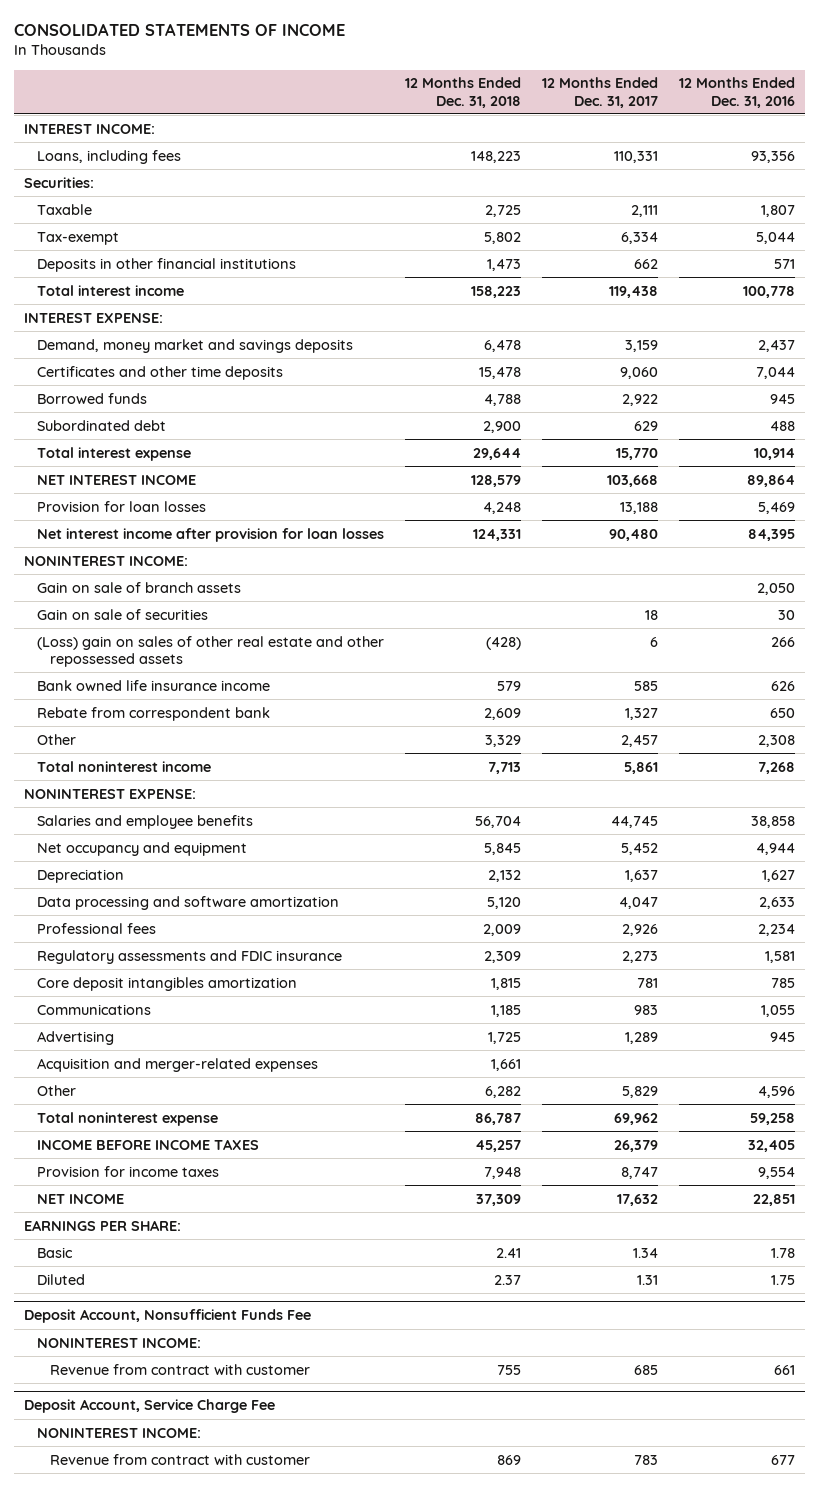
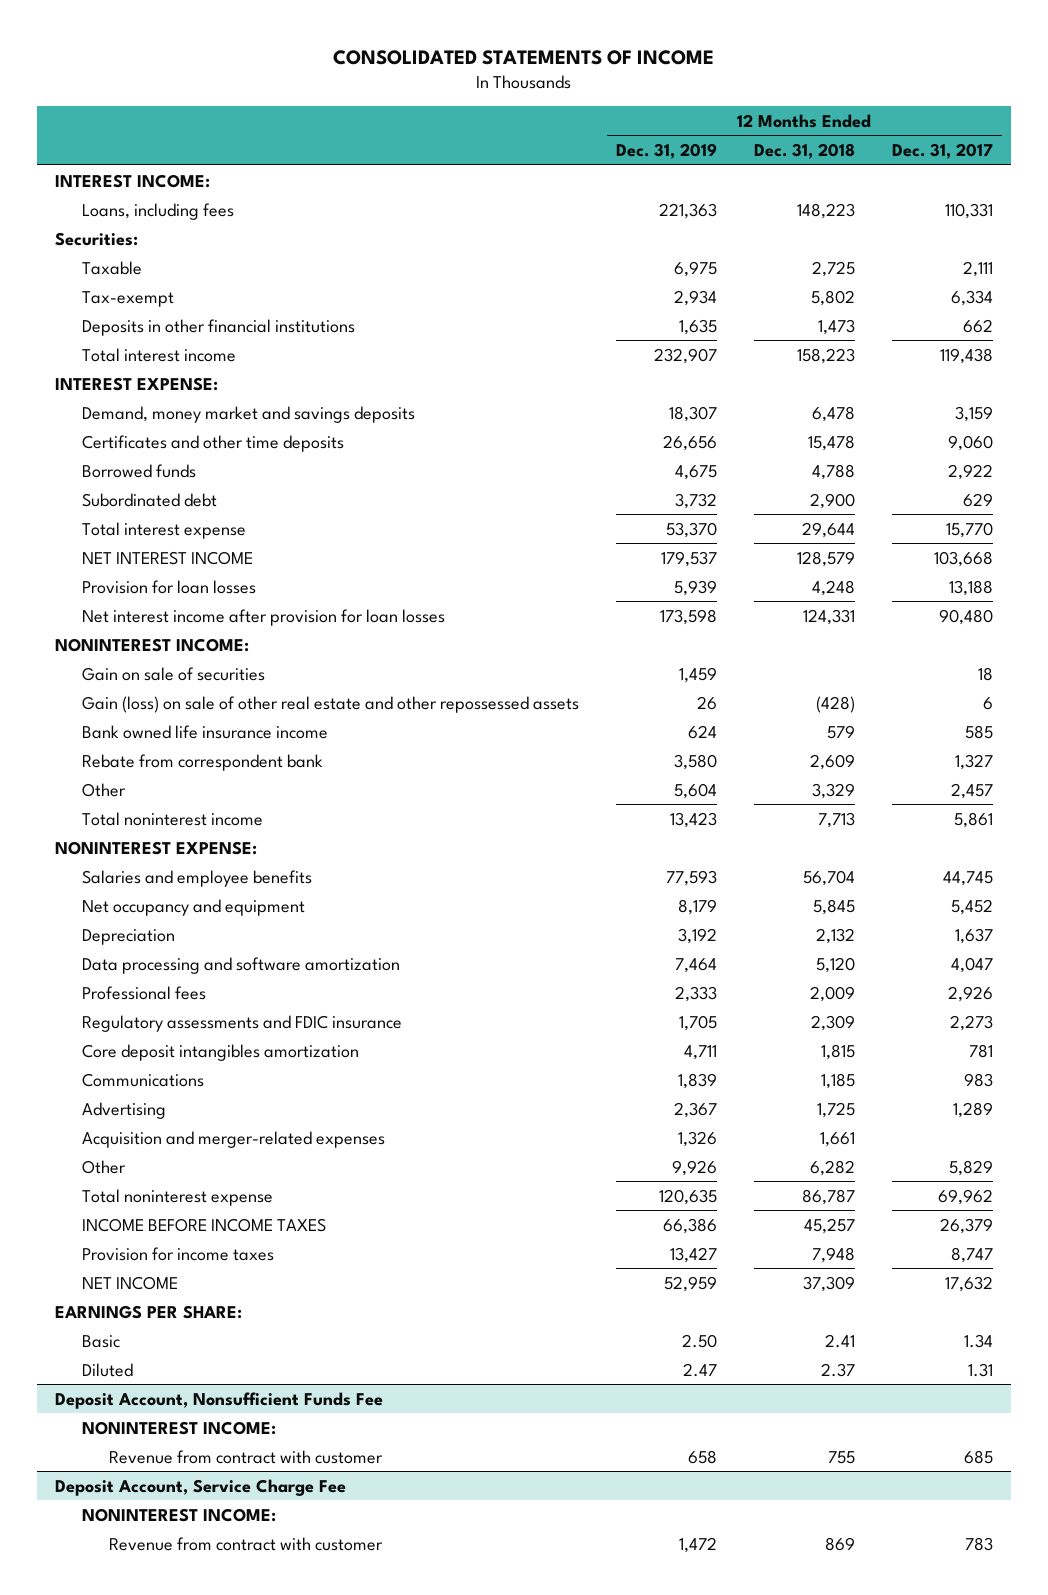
- | 12 Months Ended Dec. 31, 2018 | 12 Months Ended Dec. 31, 2017 | 12 Months Ended Dec. 31, 2016
+ | 12 Months Ended Dec. 31, 2019 | 12 Months Ended Dec. 31, 2018 | 12 Months Ended Dec. 31, 2017
- Gain on sale of branch assets | | | 2,050
- (Loss) gain on sales of other real estate and other repossessed assets | (428) | 6 | 266
+ Gain (loss) on sale of other real estate and other repossessed assets | 26 | (428) | 6

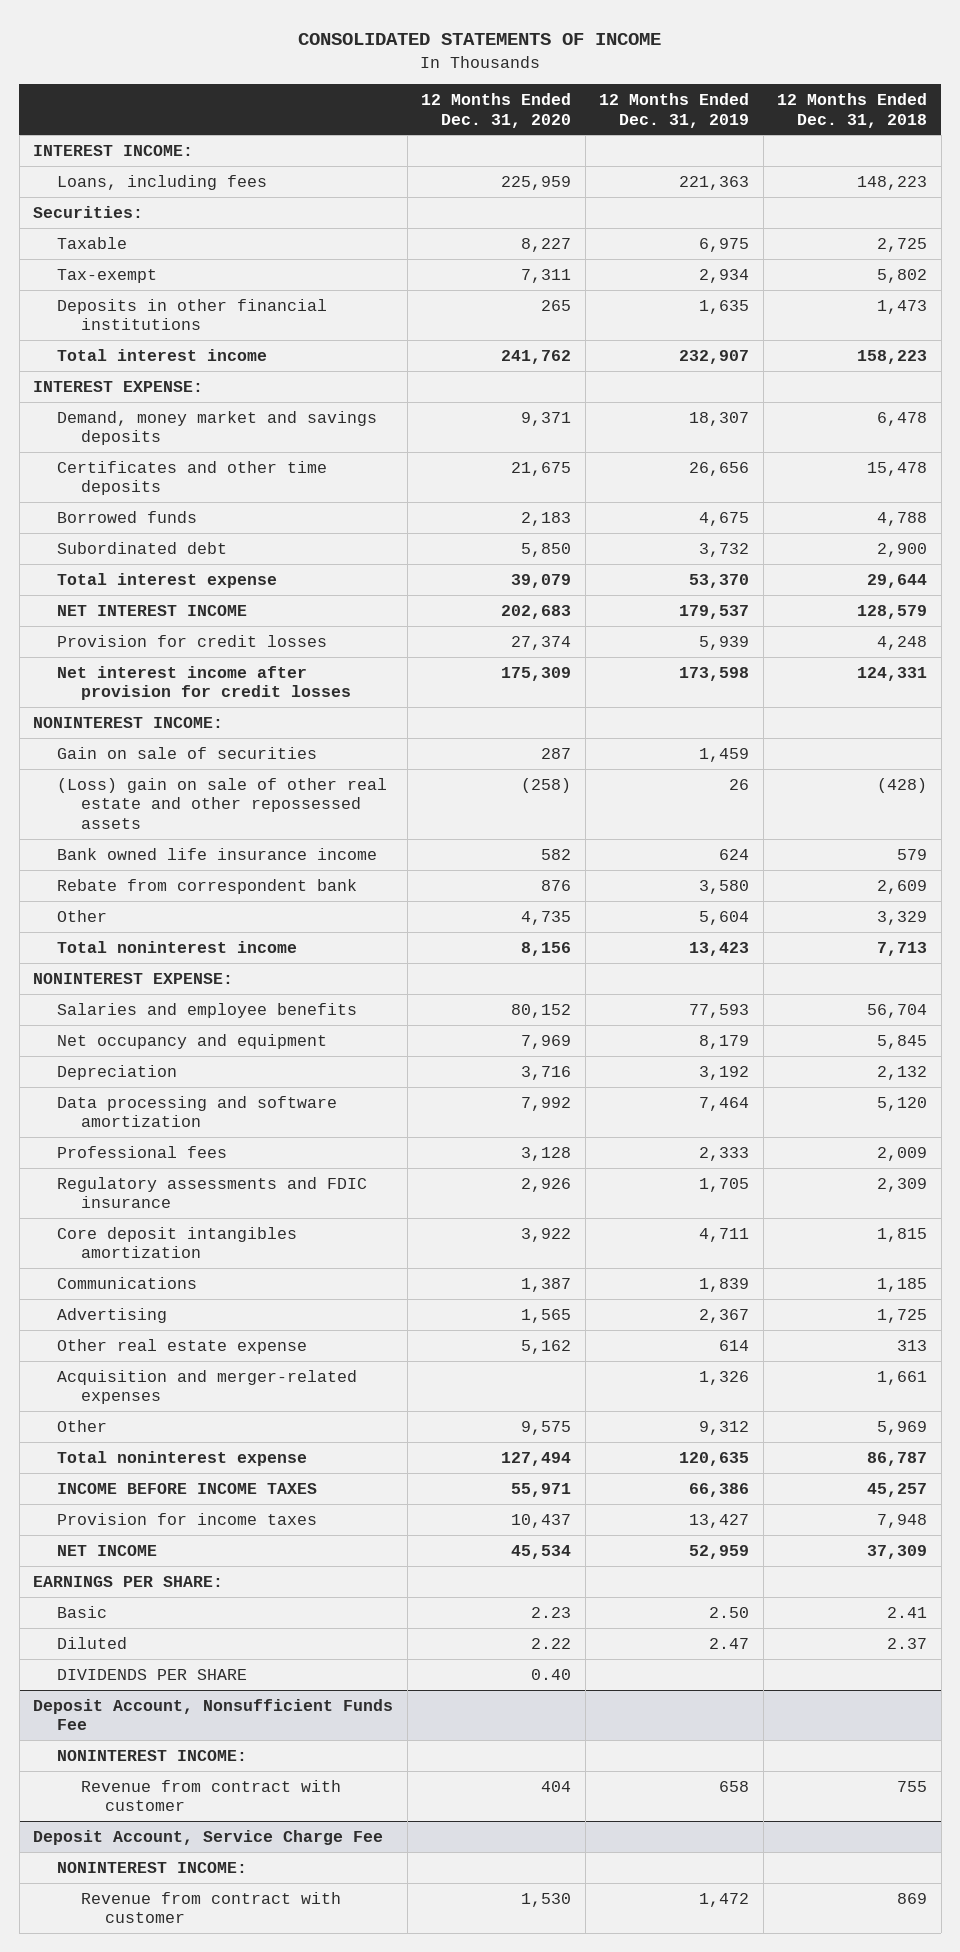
- | 12 Months Ended Dec. 31, 2019 | 12 Months Ended Dec. 31, 2018 | 12 Months Ended Dec. 31, 2017
+ | 12 Months Ended Dec. 31, 2020 | 12 Months Ended Dec. 31, 2019 | 12 Months Ended Dec. 31, 2018
- Provision for loan losses | 5,939 | 4,248 | 13,188
- Net interest income after provision for loan losses | 173,598 | 124,331 | 90,480
+ Provision for credit losses | 27,374 | 5,939 | 4,248
+ Net interest income after provision for credit losses | 175,309 | 173,598 | 124,331
- Gain (loss) on sale of other real estate and other repossessed assets | 26 | (428) | 6
+ (Loss) gain on sale of other real estate and other repossessed assets | (258) | 26 | (428)
+ Other real estate expense | 5,162 | 614 | 313
- Other | 9,926 | 6,282 | 5,829
+ Other | 9,575 | 9,312 | 5,969
+ DIVIDENDS PER SHARE | 0.40 | |

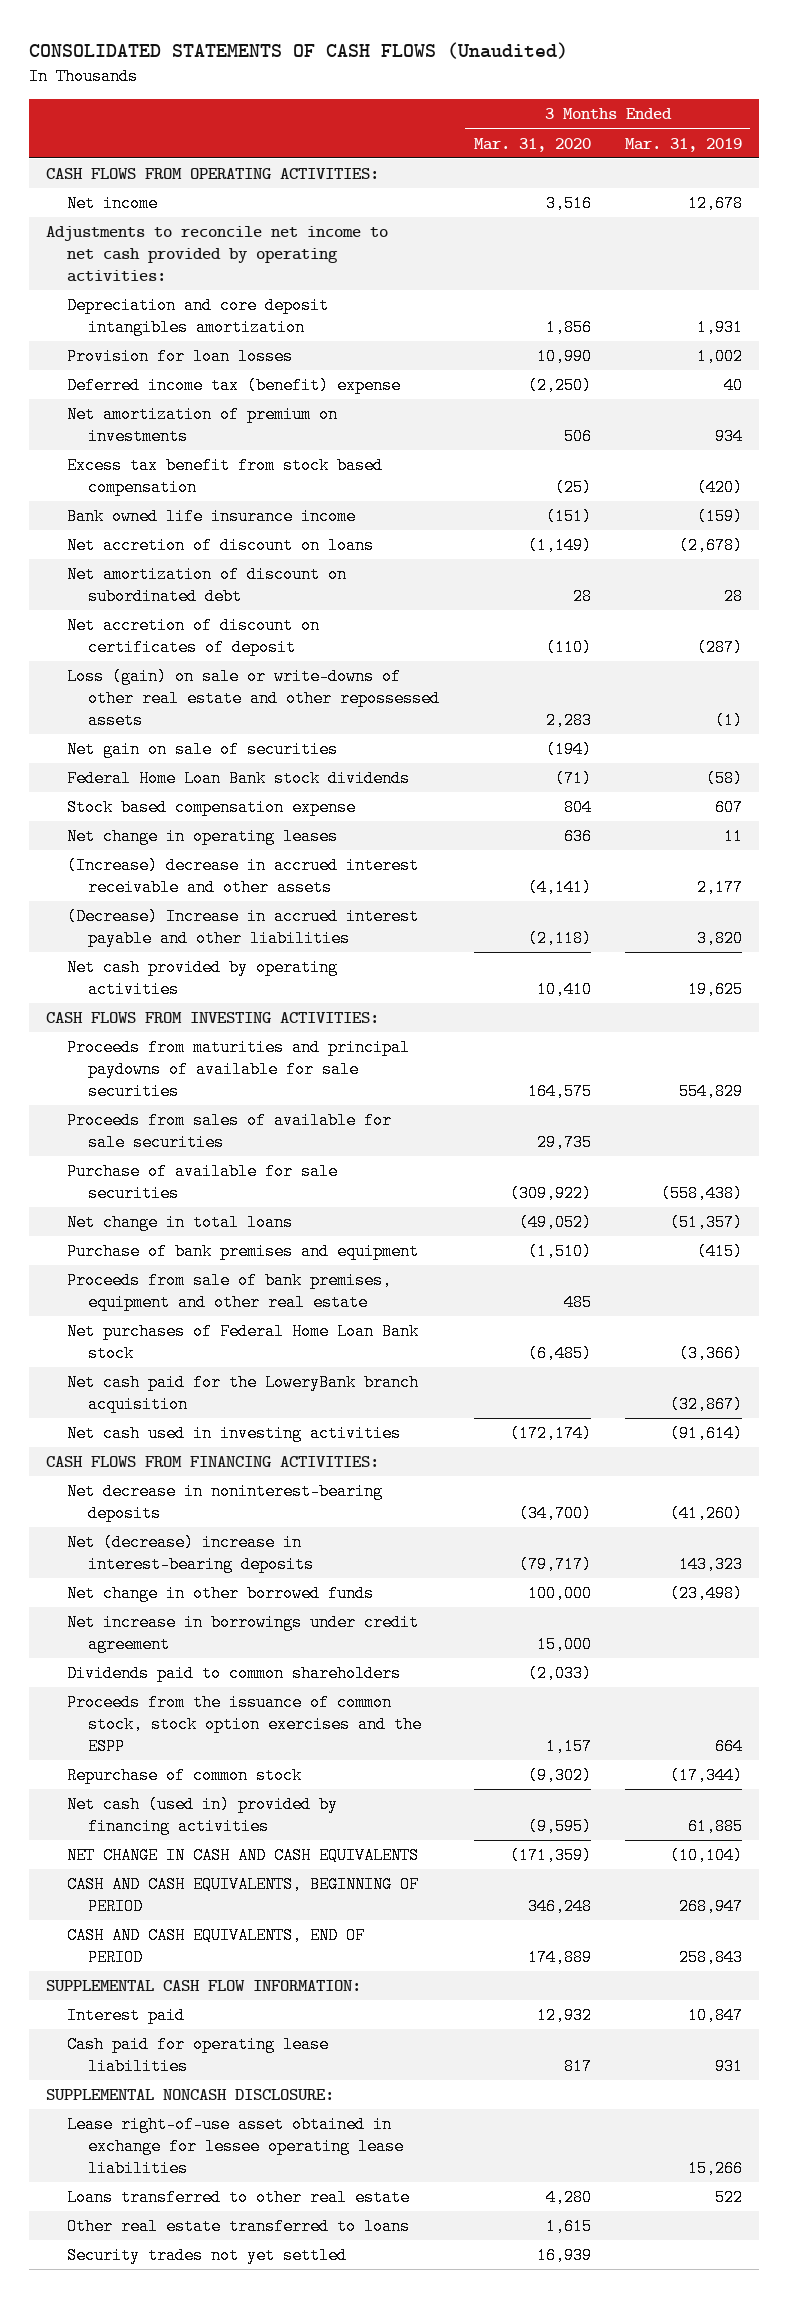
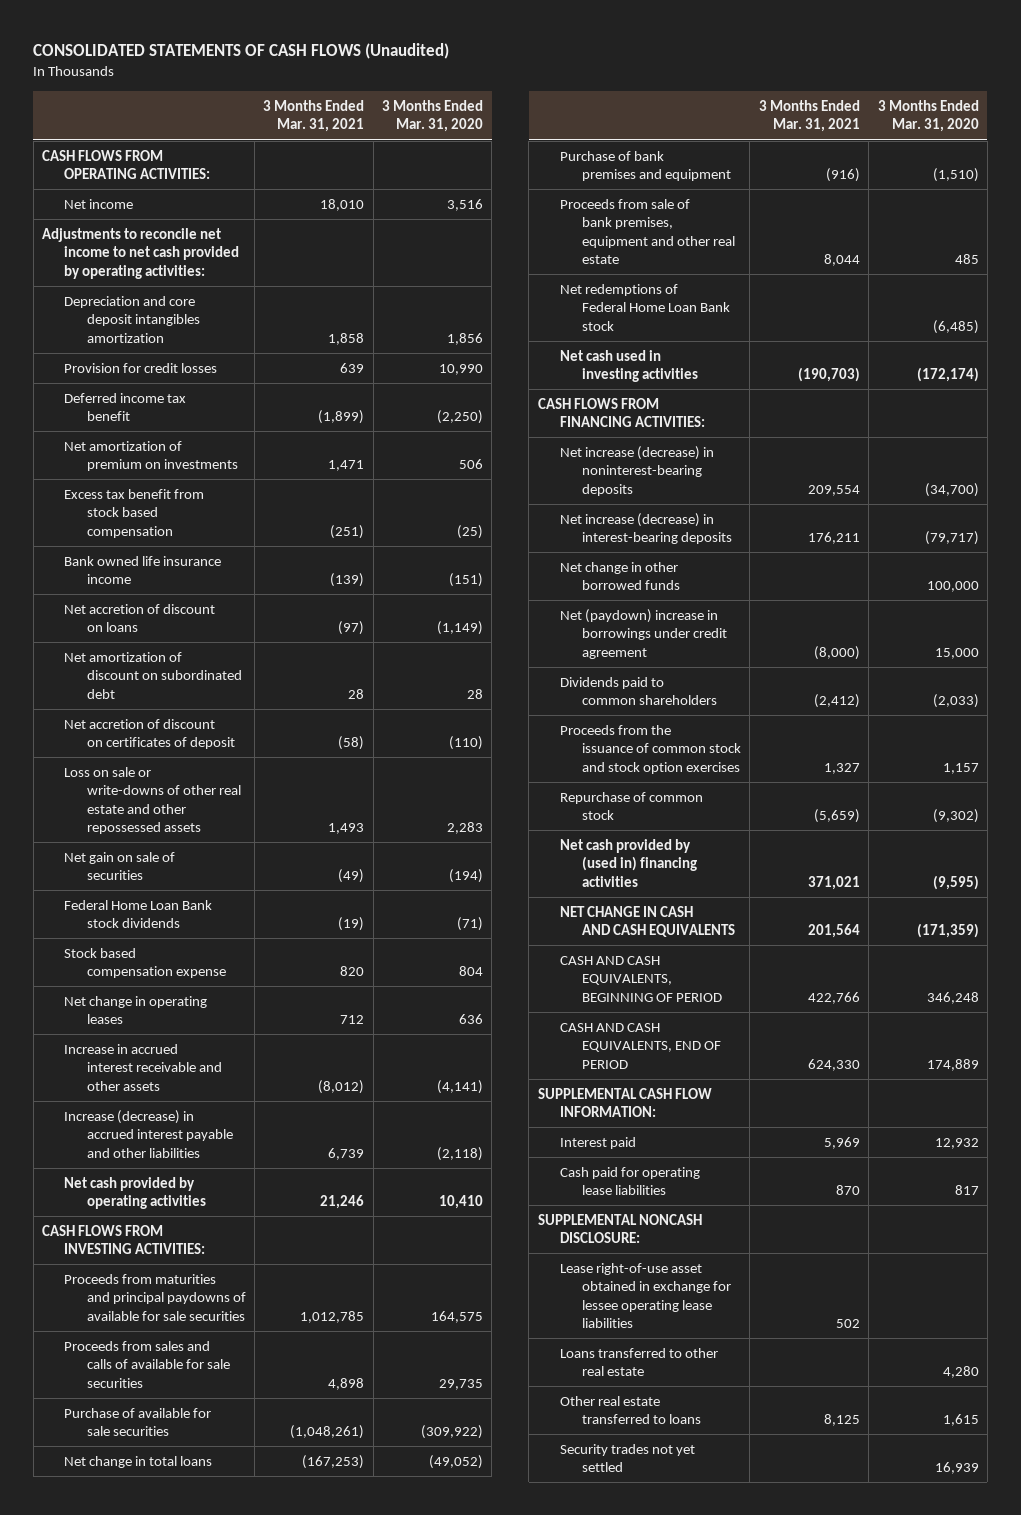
- | 3 Months Ended Mar. 31, 2020 | 3 Months Ended Mar. 31, 2019
+ | 3 Months Ended Mar. 31, 2021 | 3 Months Ended Mar. 31, 2020
- Provision for loan losses | 10,990 | 1,002
- Deferred income tax (benefit) expense | (2,250) | 40
+ Provision for credit losses | 639 | 10,990
+ Deferred income tax benefit | (1,899) | (2,250)
- Loss (gain) on sale or write-downs of other real estate and other repossessed assets | 2,283 | (1)
+ Loss on sale or write-downs of other real estate and other repossessed assets | 1,493 | 2,283
- (Increase) decrease in accrued interest receivable and other assets | (4,141) | 2,177
- (Decrease) Increase in accrued interest payable and other liabilities | (2,118) | 3,820
+ Increase in accrued interest receivable and other assets | (8,012) | (4,141)
+ Increase (decrease) in accrued interest payable and other liabilities | 6,739 | (2,118)
- Proceeds from sales of available for sale securities | 29,735 |
+ Proceeds from sales and calls of available for sale securities | 4,898 | 29,735
- Net purchases of Federal Home Loan Bank stock | (6,485) | (3,366)
- Net cash paid for the LoweryBank branch acquisition | | (32,867)
+ Net redemptions of Federal Home Loan Bank stock | | (6,485)
- Net decrease in noninterest-bearing deposits | (34,700) | (41,260)
- Net (decrease) increase in interest-bearing deposits | (79,717) | 143,323
+ Net increase (decrease) in noninterest-bearing deposits | 209,554 | (34,700)
+ Net increase (decrease) in interest-bearing deposits | 176,211 | (79,717)
- Net increase in borrowings under credit agreement | 15,000 |
+ Net (paydown) increase in borrowings under credit agreement | (8,000) | 15,000
- Proceeds from the issuance of common stock, stock option exercises and the ESPP | 1,157 | 664
+ Proceeds from the issuance of common stock and stock option exercises | 1,327 | 1,157
- Net cash (used in) provided by financing activities | (9,595) | 61,885
+ Net cash provided by (used in) financing activities | 371,021 | (9,595)

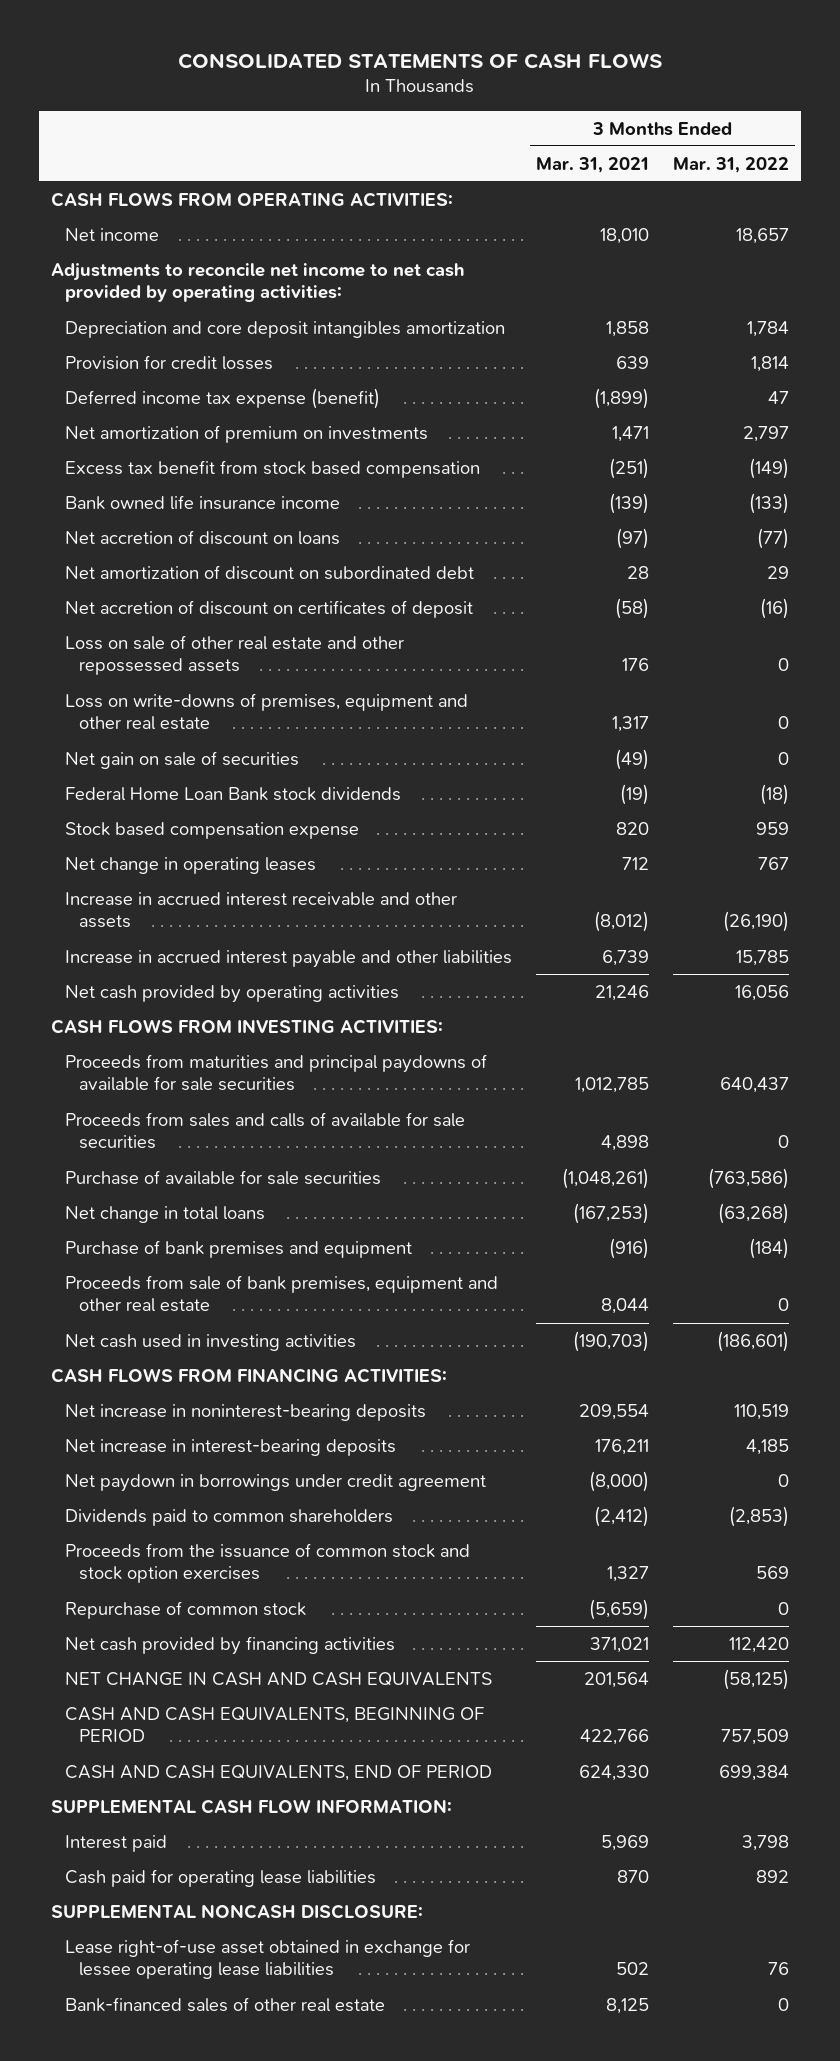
- CONSOLIDATED STATEMENTS OF CASH FLOWS (Unaudited)
+ CONSOLIDATED STATEMENTS OF CASH FLOWS
- | 3 Months Ended Mar. 31, 2021 | 3 Months Ended Mar. 31, 2020
+ | 3 Months Ended Mar. 31, 2021 | 3 Months Ended Mar. 31, 2022
- Deferred income tax benefit | (1,899) | (2,250)
+ Deferred income tax expense (benefit) | (1,899) | 47
- Loss on sale or write-downs of other real estate and other repossessed assets | 1,493 | 2,283
+ Loss on sale of other real estate and other repossessed assets | 176 | 0
+ Loss on write-downs of premises, equipment and other real estate | 1,317 | 0
- Increase (decrease) in accrued interest payable and other liabilities | 6,739 | (2,118)
+ Increase in accrued interest payable and other liabilities | 6,739 | 15,785
- Net redemptions of Federal Home Loan Bank stock | | (6,485)
- Net increase (decrease) in noninterest-bearing deposits | 209,554 | (34,700)
- Net increase (decrease) in interest-bearing deposits | 176,211 | (79,717)
- Net change in other borrowed funds | | 100,000
- Net (paydown) increase in borrowings under credit agreement | (8,000) | 15,000
+ Net increase in noninterest-bearing deposits | 209,554 | 110,519
+ Net increase in interest-bearing deposits | 176,211 | 4,185
+ Net paydown in borrowings under credit agreement | (8,000) | 0
- Net cash provided by (used in) financing activities | 371,021 | (9,595)
+ Net cash provided by financing activities | 371,021 | 112,420
- Loans transferred to other real estate | | 4,280
- Other real estate transferred to loans | 8,125 | 1,615
- Security trades not yet settled | | 16,939
+ Bank-financed sales of other real estate | 8,125 | 0

